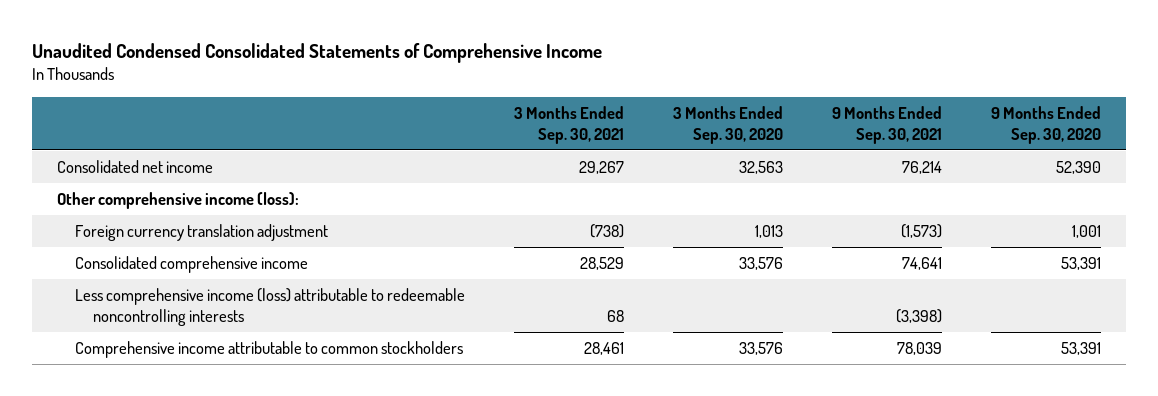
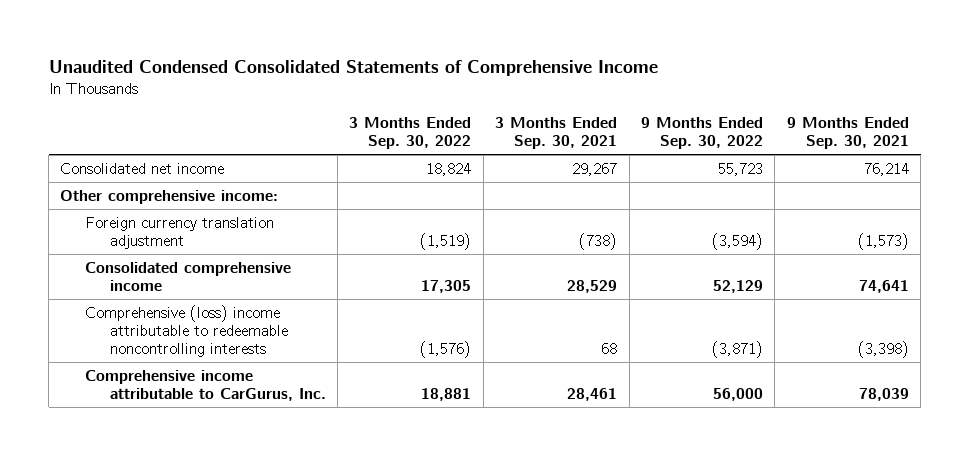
- | 3 Months Ended Sep. 30, 2021 | 3 Months Ended Sep. 30, 2020 | 9 Months Ended Sep. 30, 2021 | 9 Months Ended Sep. 30, 2020
+ | 3 Months Ended Sep. 30, 2022 | 3 Months Ended Sep. 30, 2021 | 9 Months Ended Sep. 30, 2022 | 9 Months Ended Sep. 30, 2021
- Other comprehensive income (loss):
+ Other comprehensive income:
- Less comprehensive income (loss) attributable to redeemable noncontrolling interests | 68 | | (3,398) |
- Comprehensive income attributable to common stockholders | 28,461 | 33,576 | 78,039 | 53,391
+ Comprehensive (loss) income attributable to redeemable noncontrolling interests | (1,576) | 68 | (3,871) | (3,398)
+ Comprehensive income attributable to CarGurus, Inc. | 18,881 | 28,461 | 56,000 | 78,039

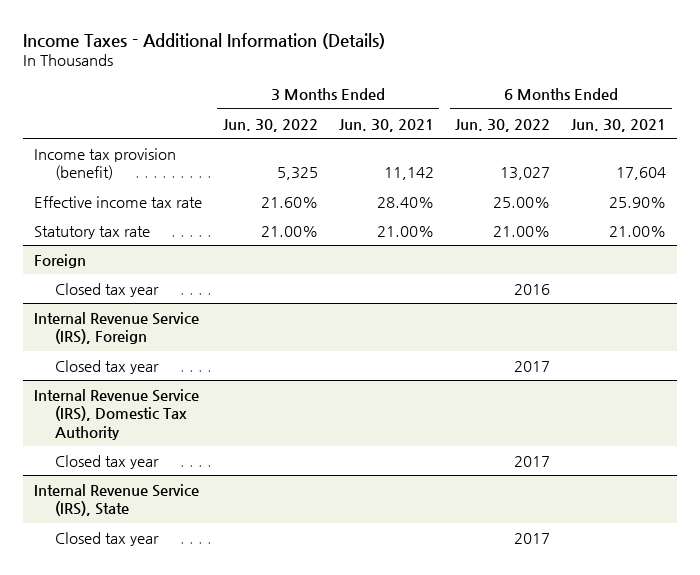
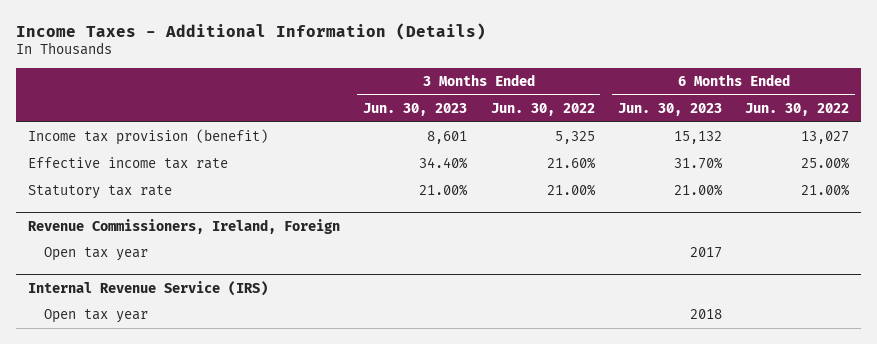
- | 3 Months Ended Jun. 30, 2022 | 3 Months Ended Jun. 30, 2021 | 6 Months Ended Jun. 30, 2022 | 6 Months Ended Jun. 30, 2021
+ | 3 Months Ended Jun. 30, 2023 | 3 Months Ended Jun. 30, 2022 | 6 Months Ended Jun. 30, 2023 | 6 Months Ended Jun. 30, 2022
- Foreign
- Closed tax year | | | 2016 |
- Internal Revenue Service (IRS), Foreign
- Closed tax year | | | 2017 |
- Internal Revenue Service (IRS), Domestic Tax Authority
- Closed tax year | | | 2017 |
- Internal Revenue Service (IRS), State
- Closed tax year | | | 2017 |
+ Revenue Commissioners, Ireland, Foreign
+ Open tax year | | | 2017 |
+ Internal Revenue Service (IRS)
+ Open tax year | | | 2018 |

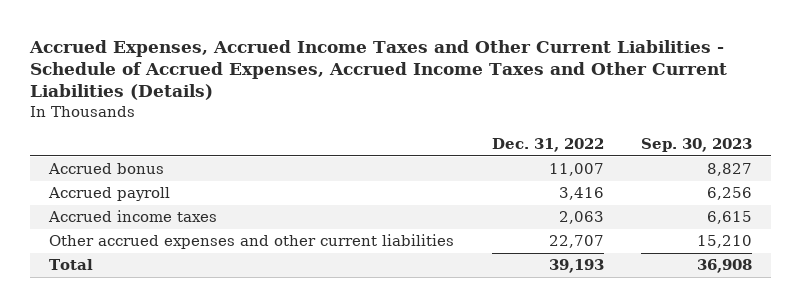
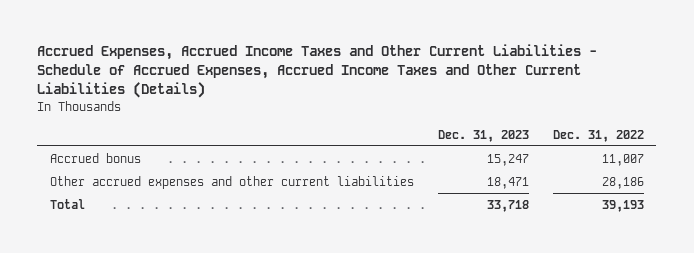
- | Dec. 31, 2022 | Sep. 30, 2023
+ | Dec. 31, 2023 | Dec. 31, 2022
- Accrued payroll | 3,416 | 6,256
- Accrued income taxes | 2,063 | 6,615
- Other accrued expenses and other current liabilities | 22,707 | 15,210
+ Other accrued expenses and other current liabilities | 18,471 | 28,186

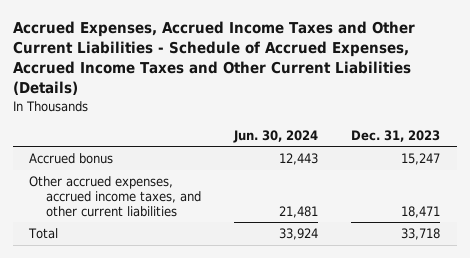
- | Dec. 31, 2023 | Dec. 31, 2022
+ | Jun. 30, 2024 | Dec. 31, 2023
- Other accrued expenses and other current liabilities | 18,471 | 28,186
+ Other accrued expenses, accrued income taxes, and other current liabilities | 21,481 | 18,471

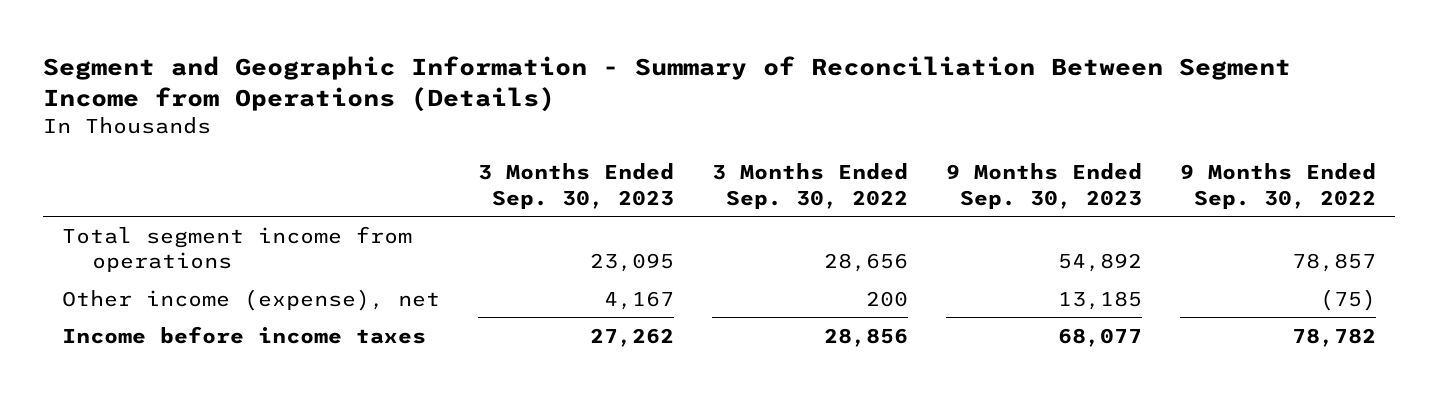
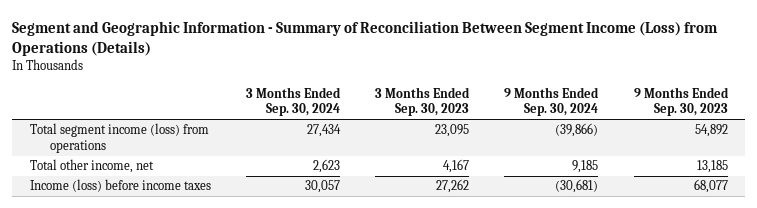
- Segment and Geographic Information - Summary of Reconciliation Between Segment Income from Operations (Details)
+ Segment and Geographic Information - Summary of Reconciliation Between Segment Income (Loss) from Operations (Details)
- | 3 Months Ended Sep. 30, 2023 | 3 Months Ended Sep. 30, 2022 | 9 Months Ended Sep. 30, 2023 | 9 Months Ended Sep. 30, 2022
+ | 3 Months Ended Sep. 30, 2024 | 3 Months Ended Sep. 30, 2023 | 9 Months Ended Sep. 30, 2024 | 9 Months Ended Sep. 30, 2023
- Total segment income from operations | 23,095 | 28,656 | 54,892 | 78,857
- Other income (expense), net | 4,167 | 200 | 13,185 | (75)
- Income before income taxes | 27,262 | 28,856 | 68,077 | 78,782
+ Total segment income (loss) from operations | 27,434 | 23,095 | (39,866) | 54,892
+ Total other income, net | 2,623 | 4,167 | 9,185 | 13,185
+ Income (loss) before income taxes | 30,057 | 27,262 | (30,681) | 68,077

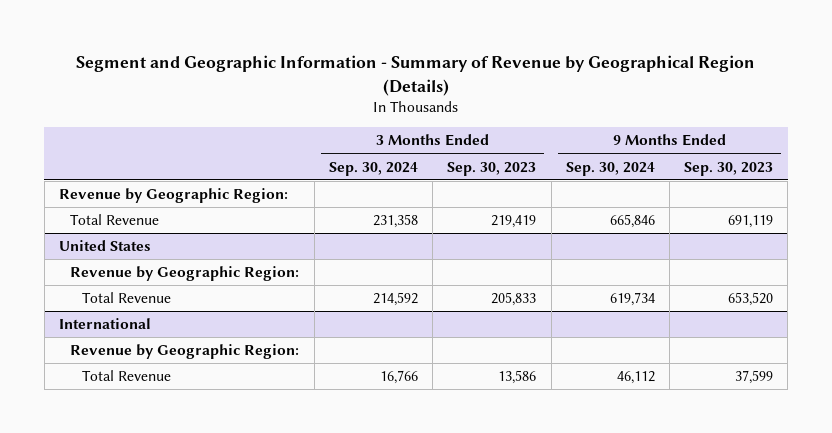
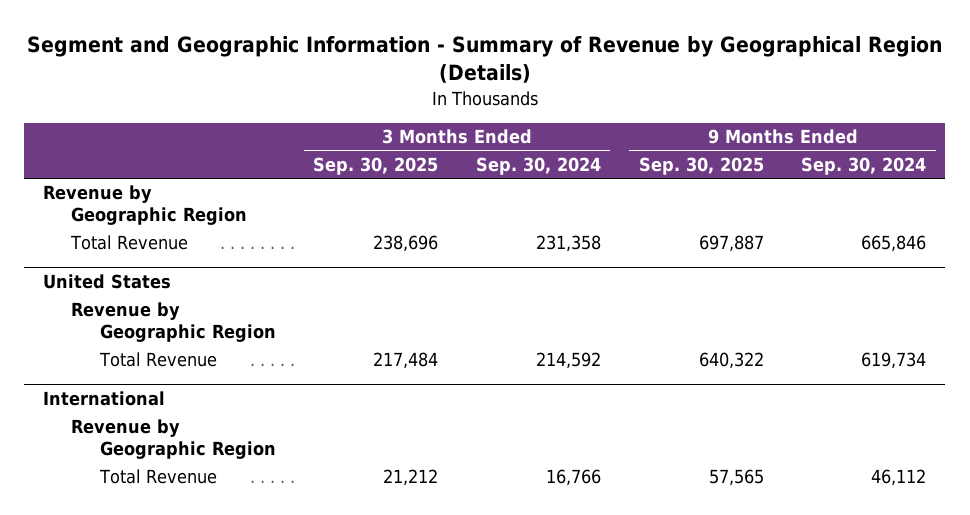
- | 3 Months Ended Sep. 30, 2024 | 3 Months Ended Sep. 30, 2023 | 9 Months Ended Sep. 30, 2024 | 9 Months Ended Sep. 30, 2023
+ | 3 Months Ended Sep. 30, 2025 | 3 Months Ended Sep. 30, 2024 | 9 Months Ended Sep. 30, 2025 | 9 Months Ended Sep. 30, 2024
- Revenue by Geographic Region:
+ Revenue by Geographic Region
@ United States
- Revenue by Geographic Region:
+ Revenue by Geographic Region
@ International
- Revenue by Geographic Region:
+ Revenue by Geographic Region

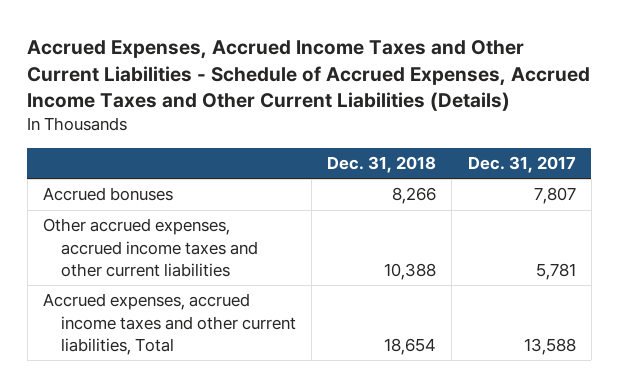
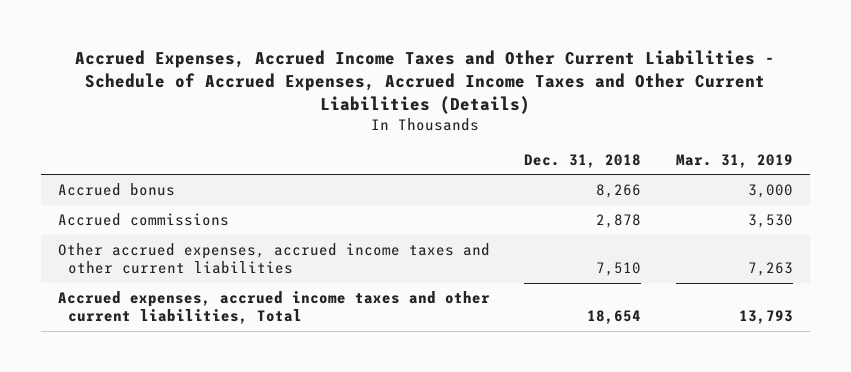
- | Dec. 31, 2018 | Dec. 31, 2017
+ | Dec. 31, 2018 | Mar. 31, 2019
- Accrued bonuses | 8,266 | 7,807
- Other accrued expenses, accrued income taxes and other current liabilities | 10,388 | 5,781
+ Accrued bonus | 8,266 | 3,000
+ Accrued commissions | 2,878 | 3,530
+ Other accrued expenses, accrued income taxes and other current liabilities | 7,510 | 7,263

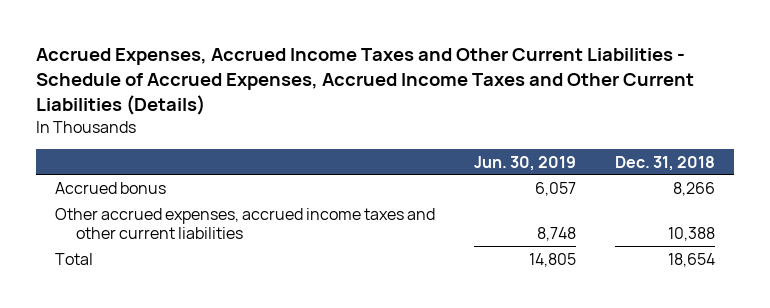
- | Dec. 31, 2018 | Mar. 31, 2019
+ | Jun. 30, 2019 | Dec. 31, 2018
- Accrued commissions | 2,878 | 3,530
- Other accrued expenses, accrued income taxes and other current liabilities | 7,510 | 7,263
- Accrued expenses, accrued income taxes and other current liabilities, Total | 18,654 | 13,793
+ Other accrued expenses, accrued income taxes and other current liabilities | 8,748 | 10,388
+ Total | 14,805 | 18,654

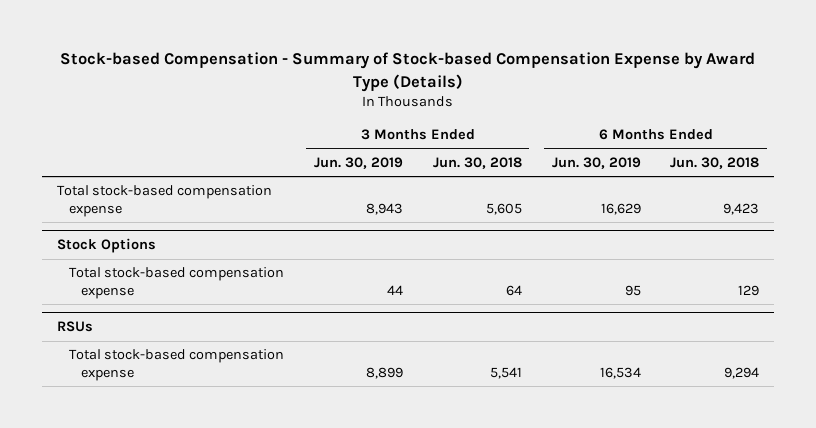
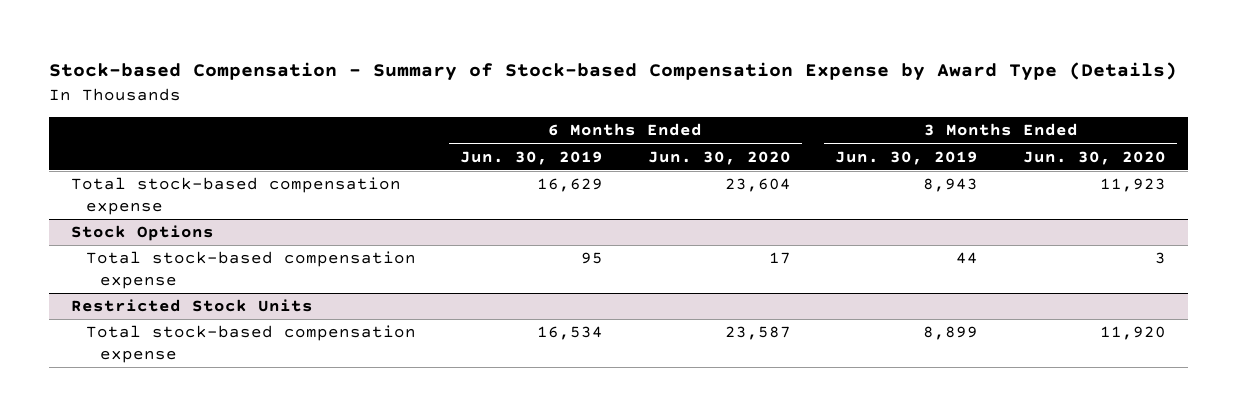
- | 3 Months Ended Jun. 30, 2019 | 3 Months Ended Jun. 30, 2018 | 6 Months Ended Jun. 30, 2019 | 6 Months Ended Jun. 30, 2018
+ | 6 Months Ended Jun. 30, 2019 | 6 Months Ended Jun. 30, 2020 | 3 Months Ended Jun. 30, 2019 | 3 Months Ended Jun. 30, 2020
- RSUs
+ Restricted Stock Units

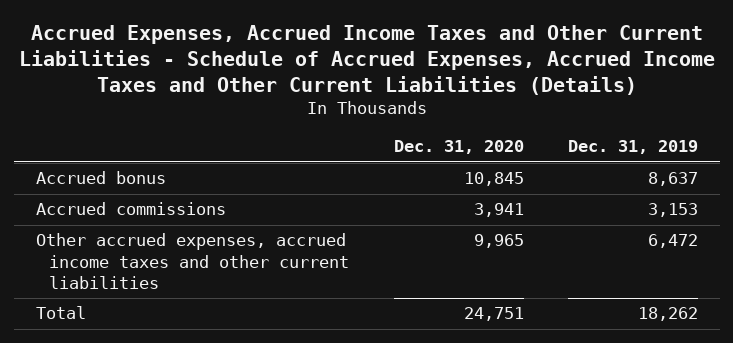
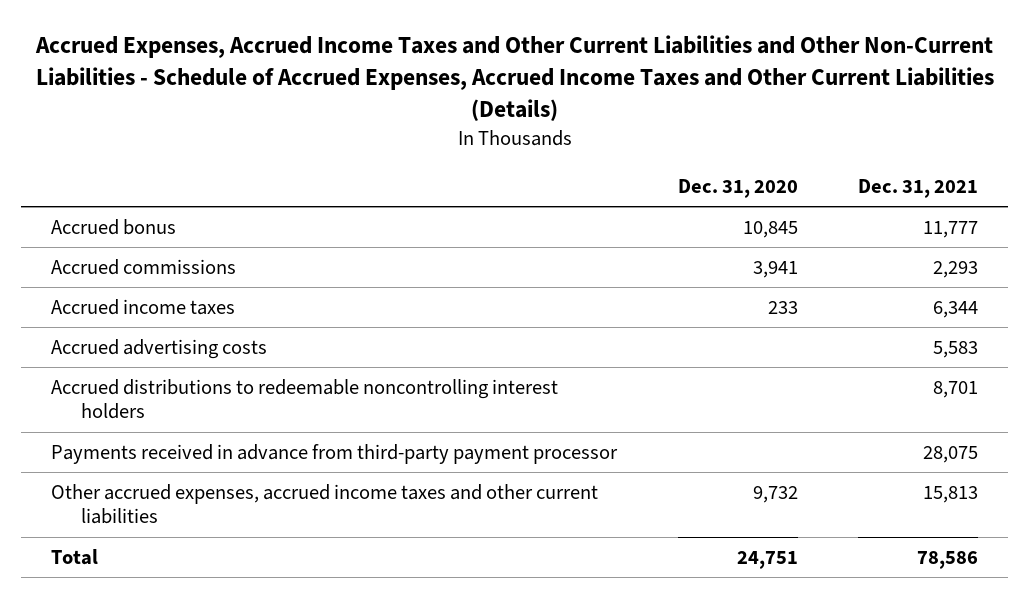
- Accrued Expenses, Accrued Income Taxes and Other Current Liabilities - Schedule of Accrued Expenses, Accrued Income Taxes and Other Current Liabilities (Details)
+ Accrued Expenses, Accrued Income Taxes and Other Current Liabilities and Other Non-Current Liabilities - Schedule of Accrued Expenses, Accrued Income Taxes and Other Current Liabilities (Details)
- | Dec. 31, 2020 | Dec. 31, 2019
+ | Dec. 31, 2020 | Dec. 31, 2021
- Other accrued expenses, accrued income taxes and other current liabilities | 9,965 | 6,472
+ Accrued income taxes | 233 | 6,344
+ Accrued advertising costs | | 5,583
+ Accrued distributions to redeemable noncontrolling interest holders | | 8,701
+ Payments received in advance from third-party payment processor | | 28,075
+ Other accrued expenses, accrued income taxes and other current liabilities | 9,732 | 15,813

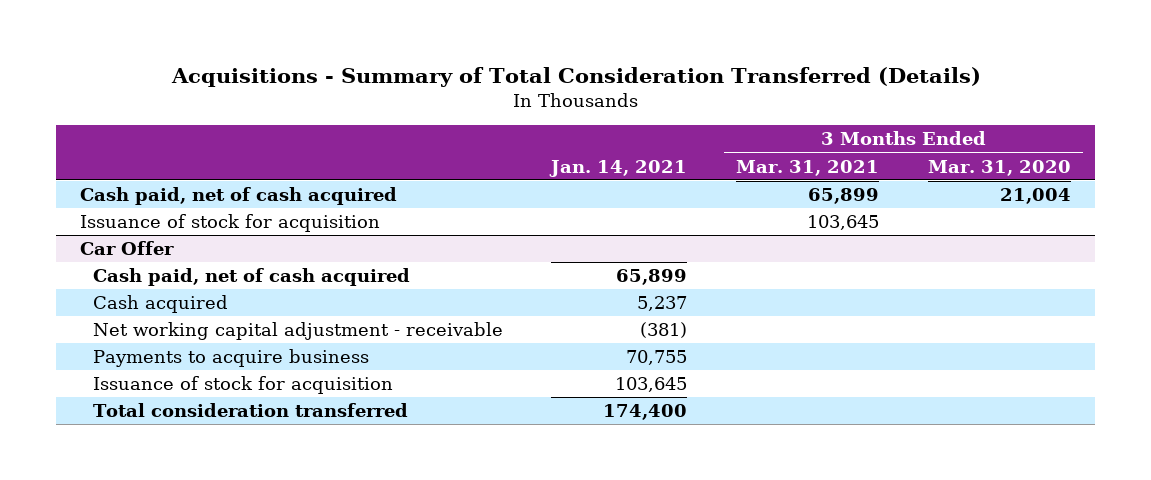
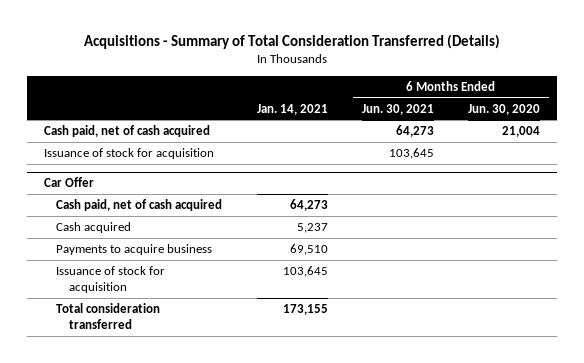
- | Jan. 14, 2021 | 3 Months Ended Mar. 31, 2021 | 3 Months Ended Mar. 31, 2020
+ | Jan. 14, 2021 | 6 Months Ended Jun. 30, 2021 | 6 Months Ended Jun. 30, 2020
@ Car Offer
- Cash paid, net of cash acquired | 65,899 | |
+ Cash paid, net of cash acquired | 64,273 | |
- Net working capital adjustment - receivable | (381) | |
- Payments to acquire business | 70,755 | |
+ Payments to acquire business | 69,510 | |
- Total consideration transferred | 174,400 | |
+ Total consideration transferred | 173,155 | |

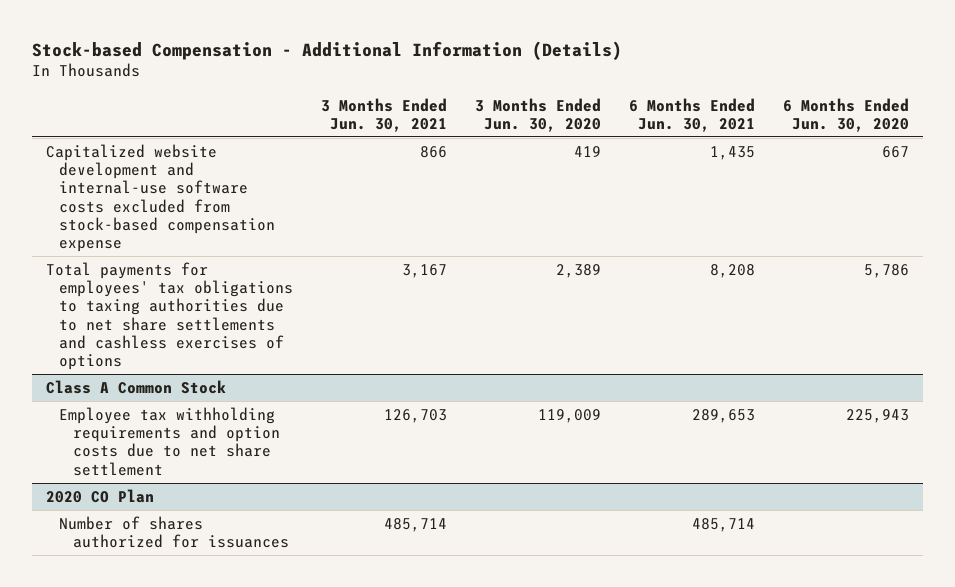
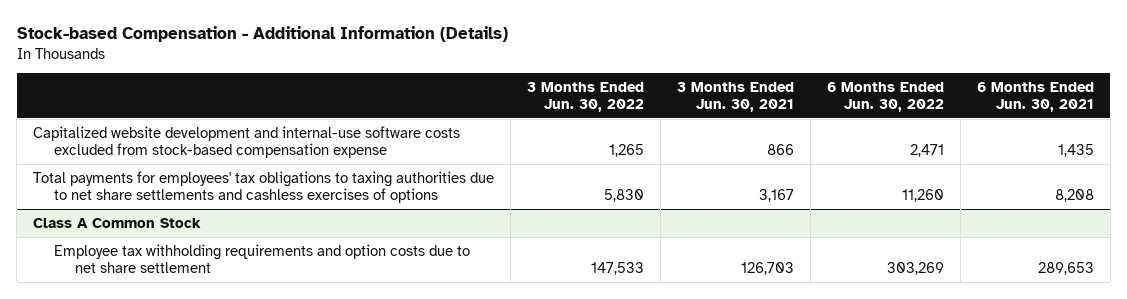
- | 3 Months Ended Jun. 30, 2021 | 3 Months Ended Jun. 30, 2020 | 6 Months Ended Jun. 30, 2021 | 6 Months Ended Jun. 30, 2020
+ | 3 Months Ended Jun. 30, 2022 | 3 Months Ended Jun. 30, 2021 | 6 Months Ended Jun. 30, 2022 | 6 Months Ended Jun. 30, 2021
- 2020 CO Plan
- Number of shares authorized for issuances | 485,714 | | 485,714 |

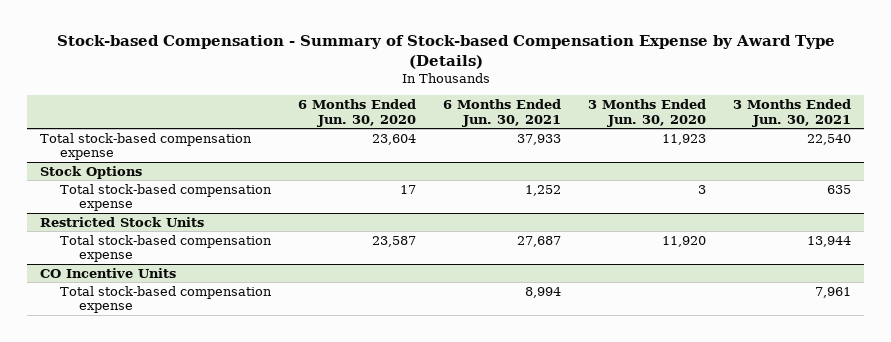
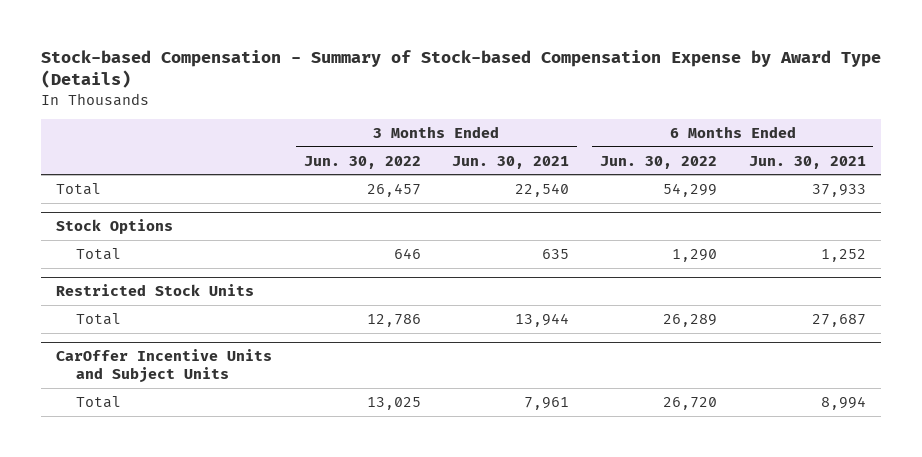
- | 6 Months Ended Jun. 30, 2020 | 6 Months Ended Jun. 30, 2021 | 3 Months Ended Jun. 30, 2020 | 3 Months Ended Jun. 30, 2021
+ | 3 Months Ended Jun. 30, 2022 | 3 Months Ended Jun. 30, 2021 | 6 Months Ended Jun. 30, 2022 | 6 Months Ended Jun. 30, 2021
- Total stock-based compensation expense | 23,604 | 37,933 | 11,923 | 22,540
+ Total | 26,457 | 22,540 | 54,299 | 37,933
@ Stock Options
- Total stock-based compensation expense | 17 | 1,252 | 3 | 635
+ Total | 646 | 635 | 1,290 | 1,252
@ Restricted Stock Units
- Total stock-based compensation expense | 23,587 | 27,687 | 11,920 | 13,944
- CO Incentive Units
- Total stock-based compensation expense | | 8,994 | | 7,961
@ Restricted Stock Units
+ Total | 12,786 | 13,944 | 26,289 | 27,687
+ CarOffer Incentive Units and Subject Units
+ Total | 13,025 | 7,961 | 26,720 | 8,994

